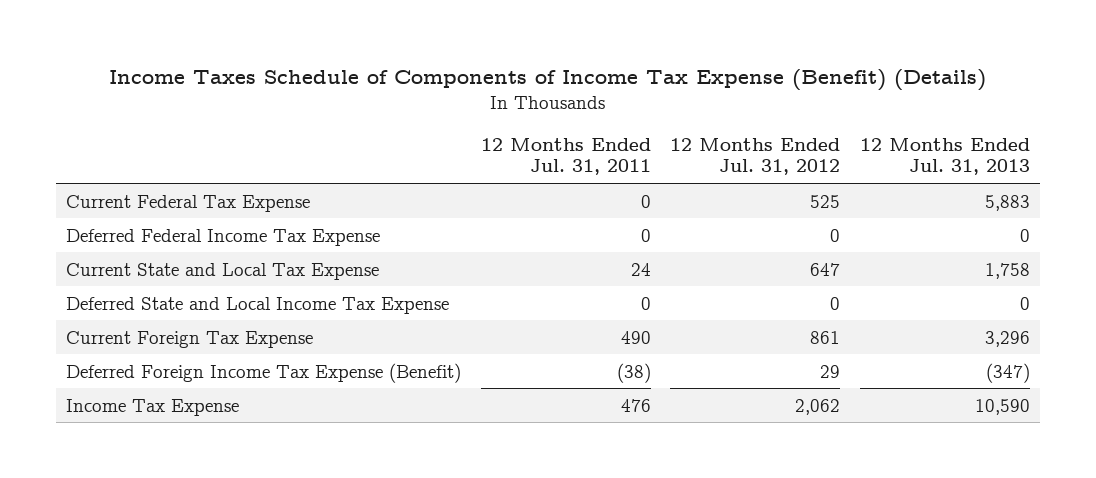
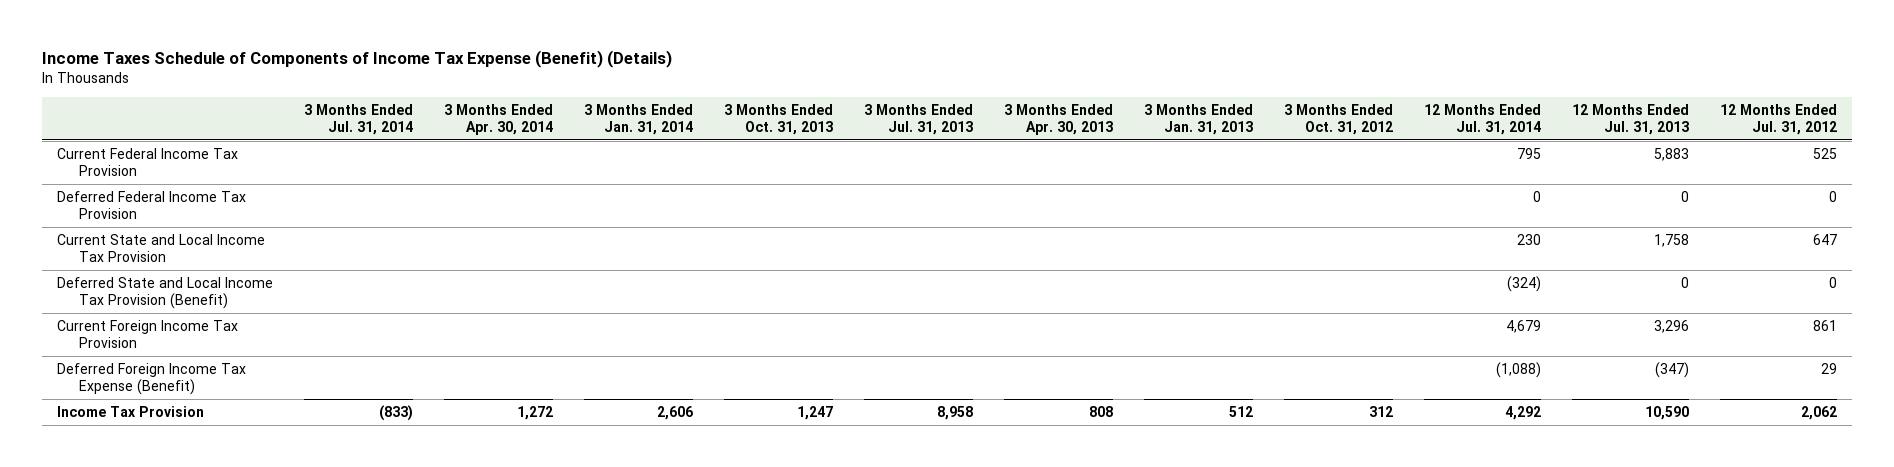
- | 12 Months Ended Jul. 31, 2011 | 12 Months Ended Jul. 31, 2012 | 12 Months Ended Jul. 31, 2013
+ | 3 Months Ended Jul. 31, 2014 | 3 Months Ended Apr. 30, 2014 | 3 Months Ended Jan. 31, 2014 | 3 Months Ended Oct. 31, 2013 | 3 Months Ended Jul. 31, 2013 | 3 Months Ended Apr. 30, 2013 | 3 Months Ended Jan. 31, 2013 | 3 Months Ended Oct. 31, 2012 | 12 Months Ended Jul. 31, 2014 | 12 Months Ended Jul. 31, 2013 | 12 Months Ended Jul. 31, 2012
- Current Federal Tax Expense | 0 | 525 | 5,883
- Deferred Federal Income Tax Expense | 0 | 0 | 0
- Current State and Local Tax Expense | 24 | 647 | 1,758
- Deferred State and Local Income Tax Expense | 0 | 0 | 0
- Current Foreign Tax Expense | 490 | 861 | 3,296
+ Current Federal Income Tax Provision | | | | | | | | | 795 | 5,883 | 525
+ Deferred Federal Income Tax Provision | | | | | | | | | 0 | 0 | 0
+ Current State and Local Income Tax Provision | | | | | | | | | 230 | 1,758 | 647
+ Deferred State and Local Income Tax Provision (Benefit) | | | | | | | | | (324) | 0 | 0
+ Current Foreign Income Tax Provision | | | | | | | | | 4,679 | 3,296 | 861
- Income Tax Expense | 476 | 2,062 | 10,590
+ Income Tax Provision | (833) | 1,272 | 2,606 | 1,247 | 8,958 | 808 | 512 | 312 | 4,292 | 10,590 | 2,062

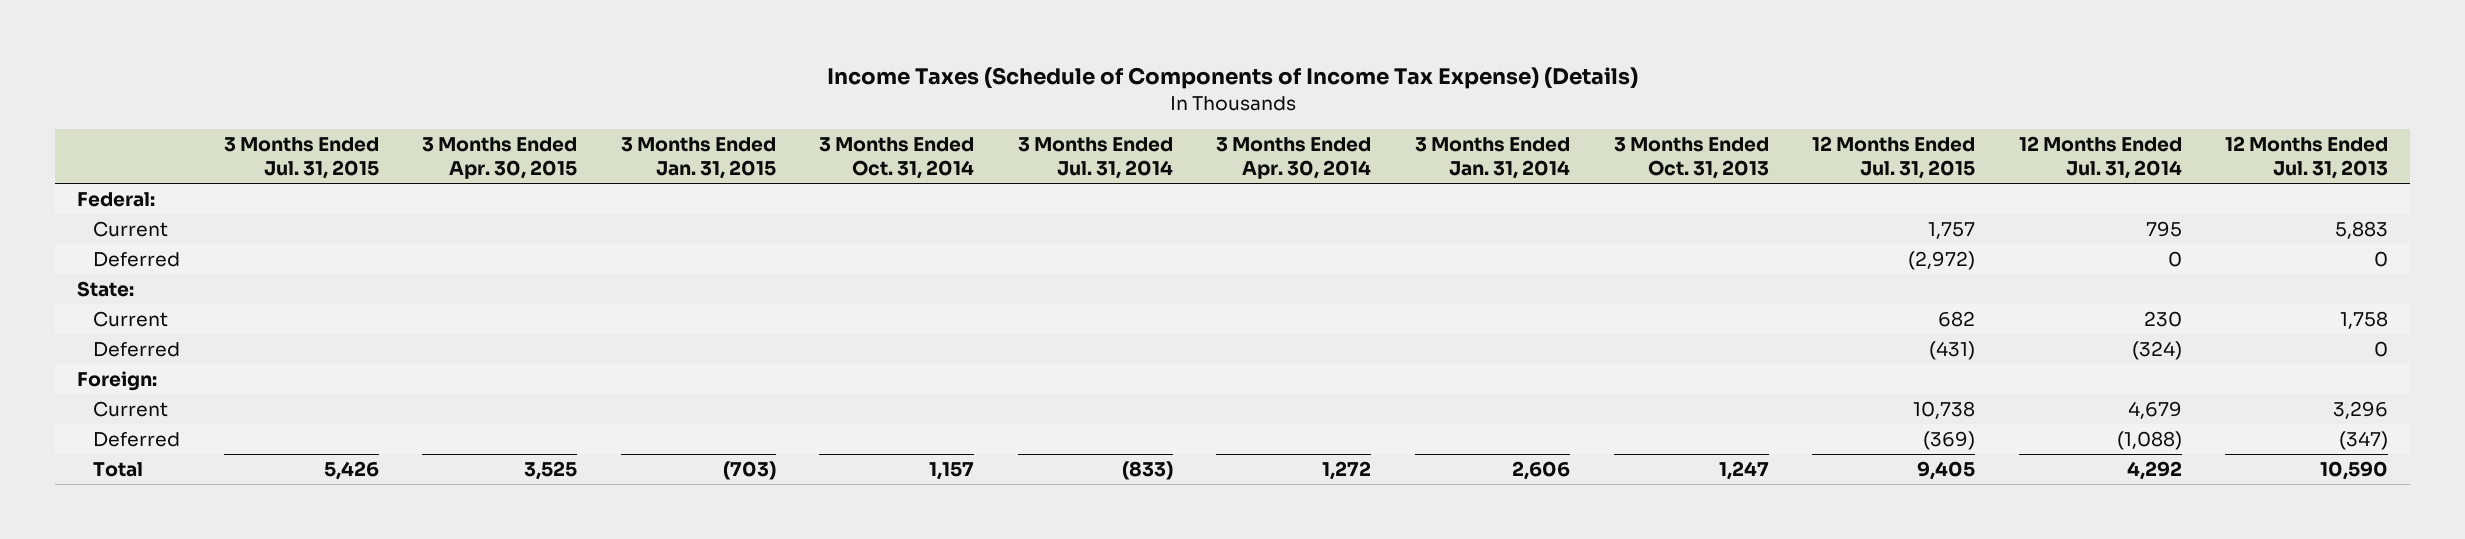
- Income Taxes Schedule of Components of Income Tax Expense (Benefit) (Details)
+ Income Taxes (Schedule of Components of Income Tax Expense) (Details)
- | 3 Months Ended Jul. 31, 2014 | 3 Months Ended Apr. 30, 2014 | 3 Months Ended Jan. 31, 2014 | 3 Months Ended Oct. 31, 2013 | 3 Months Ended Jul. 31, 2013 | 3 Months Ended Apr. 30, 2013 | 3 Months Ended Jan. 31, 2013 | 3 Months Ended Oct. 31, 2012 | 12 Months Ended Jul. 31, 2014 | 12 Months Ended Jul. 31, 2013 | 12 Months Ended Jul. 31, 2012
+ | 3 Months Ended Jul. 31, 2015 | 3 Months Ended Apr. 30, 2015 | 3 Months Ended Jan. 31, 2015 | 3 Months Ended Oct. 31, 2014 | 3 Months Ended Jul. 31, 2014 | 3 Months Ended Apr. 30, 2014 | 3 Months Ended Jan. 31, 2014 | 3 Months Ended Oct. 31, 2013 | 12 Months Ended Jul. 31, 2015 | 12 Months Ended Jul. 31, 2014 | 12 Months Ended Jul. 31, 2013
- Current Federal Income Tax Provision | | | | | | | | | 795 | 5,883 | 525
- Deferred Federal Income Tax Provision | | | | | | | | | 0 | 0 | 0
- Current State and Local Income Tax Provision | | | | | | | | | 230 | 1,758 | 647
- Deferred State and Local Income Tax Provision (Benefit) | | | | | | | | | (324) | 0 | 0
- Current Foreign Income Tax Provision | | | | | | | | | 4,679 | 3,296 | 861
- Deferred Foreign Income Tax Expense (Benefit) | | | | | | | | | (1,088) | (347) | 29
- Income Tax Provision | (833) | 1,272 | 2,606 | 1,247 | 8,958 | 808 | 512 | 312 | 4,292 | 10,590 | 2,062
+ Federal:
+ Current | | | | | | | | | 1,757 | 795 | 5,883
+ Deferred | | | | | | | | | (2,972) | 0 | 0
+ State:
+ Current | | | | | | | | | 682 | 230 | 1,758
+ Deferred | | | | | | | | | (431) | (324) | 0
+ Foreign:
+ Current | | | | | | | | | 10,738 | 4,679 | 3,296
+ Deferred | | | | | | | | | (369) | (1,088) | (347)
+ Total | 5,426 | 3,525 | (703) | 1,157 | (833) | 1,272 | 2,606 | 1,247 | 9,405 | 4,292 | 10,590

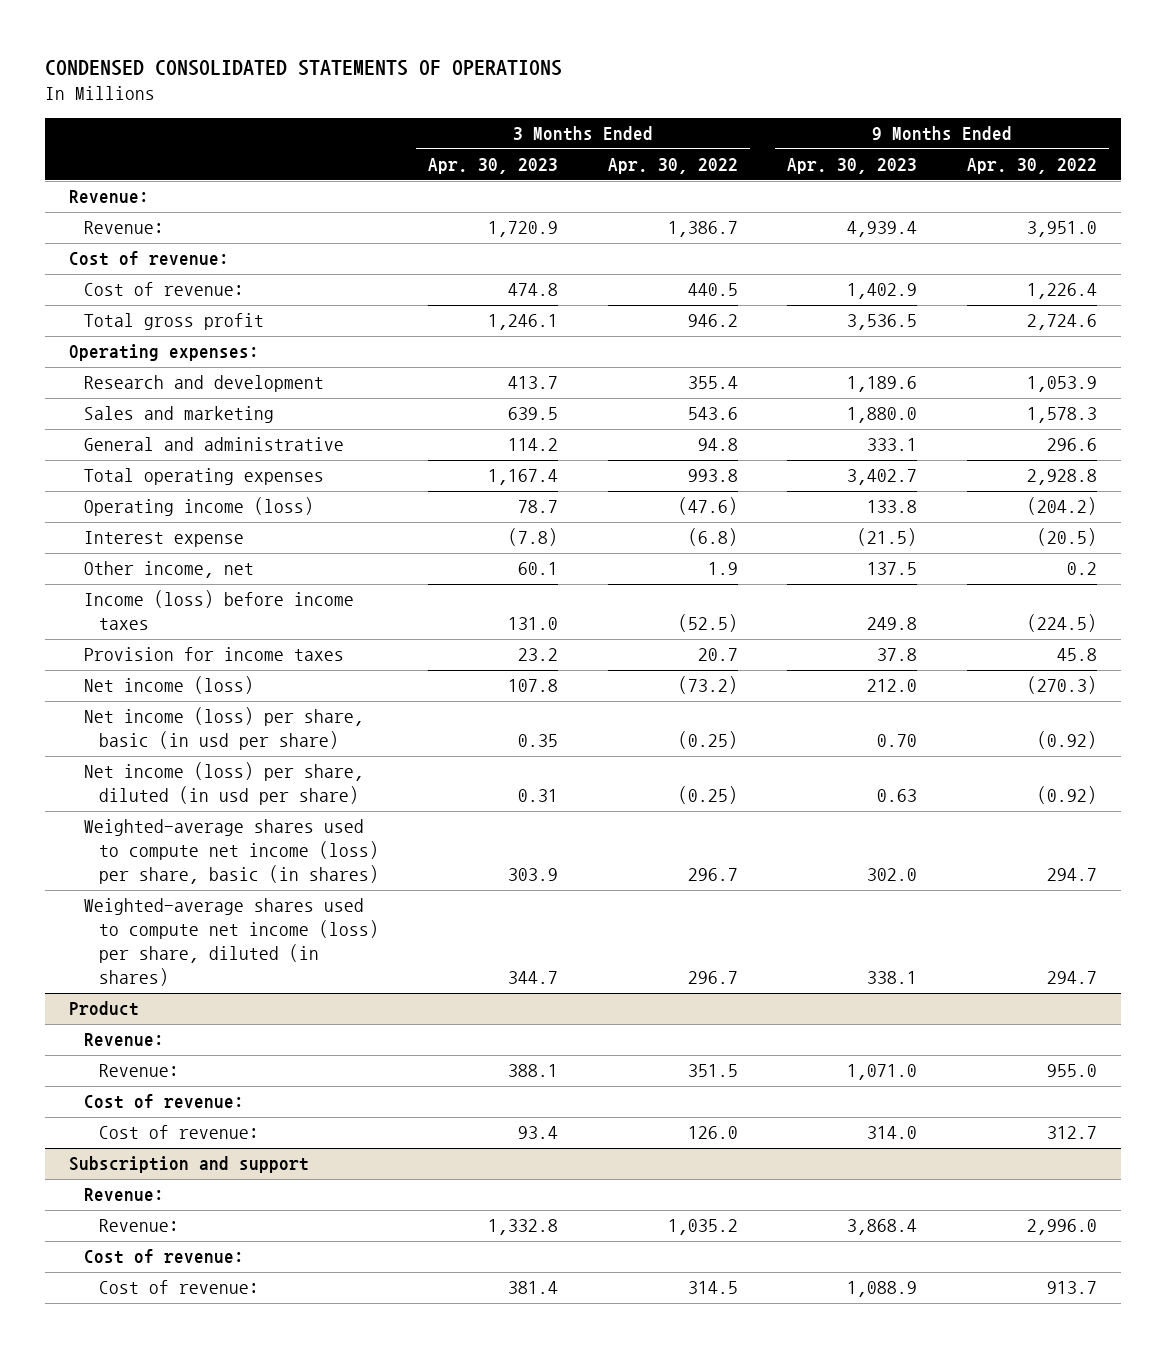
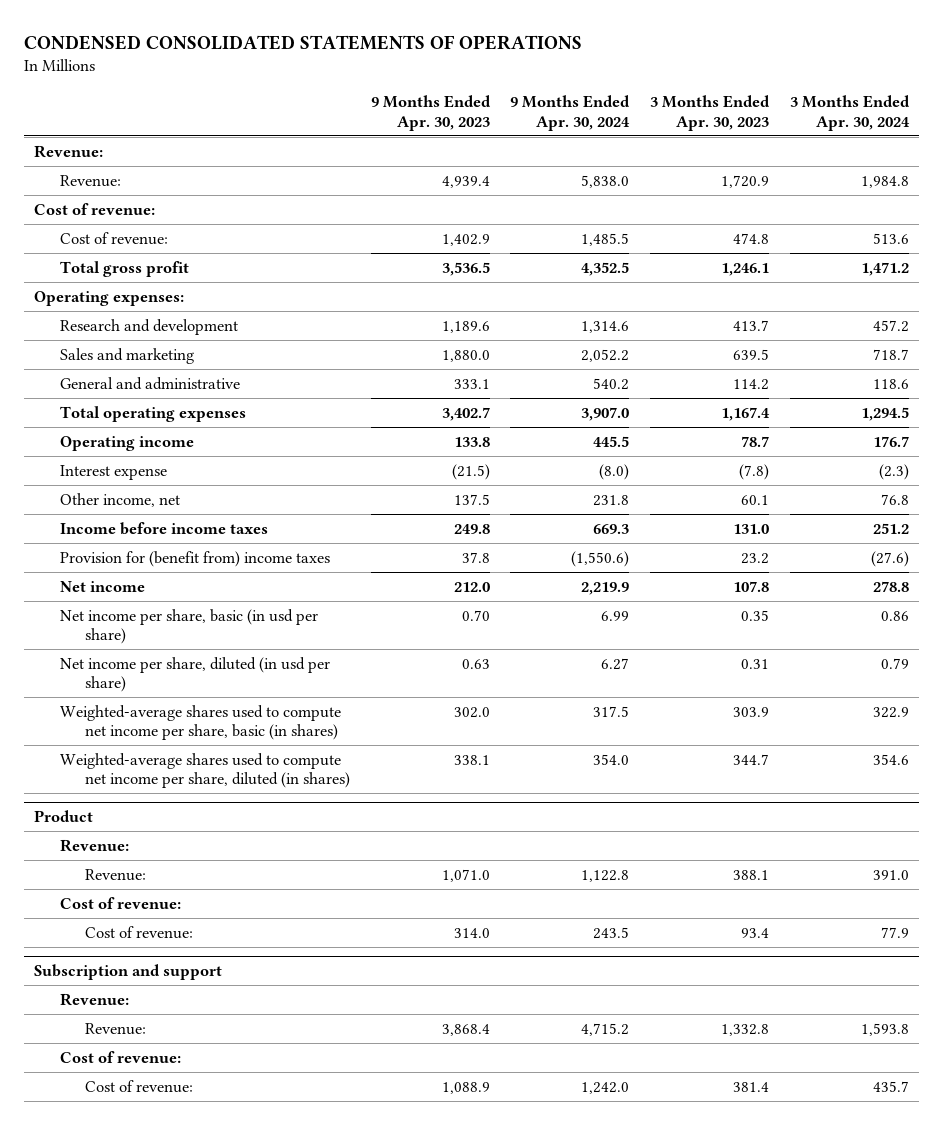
- | 3 Months Ended Apr. 30, 2023 | 3 Months Ended Apr. 30, 2022 | 9 Months Ended Apr. 30, 2023 | 9 Months Ended Apr. 30, 2022
+ | 9 Months Ended Apr. 30, 2023 | 9 Months Ended Apr. 30, 2024 | 3 Months Ended Apr. 30, 2023 | 3 Months Ended Apr. 30, 2024
- Operating income (loss) | 78.7 | (47.6) | 133.8 | (204.2)
+ Operating income | 133.8 | 445.5 | 78.7 | 176.7
- Income (loss) before income taxes | 131.0 | (52.5) | 249.8 | (224.5)
- Provision for income taxes | 23.2 | 20.7 | 37.8 | 45.8
- Net income (loss) | 107.8 | (73.2) | 212.0 | (270.3)
- Net income (loss) per share, basic (in usd per share) | 0.35 | (0.25) | 0.70 | (0.92)
- Net income (loss) per share, diluted (in usd per share) | 0.31 | (0.25) | 0.63 | (0.92)
- Weighted-average shares used to compute net income (loss) per share, basic (in shares) | 303.9 | 296.7 | 302.0 | 294.7
- Weighted-average shares used to compute net income (loss) per share, diluted (in shares) | 344.7 | 296.7 | 338.1 | 294.7
+ Income before income taxes | 249.8 | 669.3 | 131.0 | 251.2
+ Provision for (benefit from) income taxes | 37.8 | (1,550.6) | 23.2 | (27.6)
+ Net income | 212.0 | 2,219.9 | 107.8 | 278.8
+ Net income per share, basic (in usd per share) | 0.70 | 6.99 | 0.35 | 0.86
+ Net income per share, diluted (in usd per share) | 0.63 | 6.27 | 0.31 | 0.79
+ Weighted-average shares used to compute net income per share, basic (in shares) | 302.0 | 317.5 | 303.9 | 322.9
+ Weighted-average shares used to compute net income per share, diluted (in shares) | 338.1 | 354.0 | 344.7 | 354.6

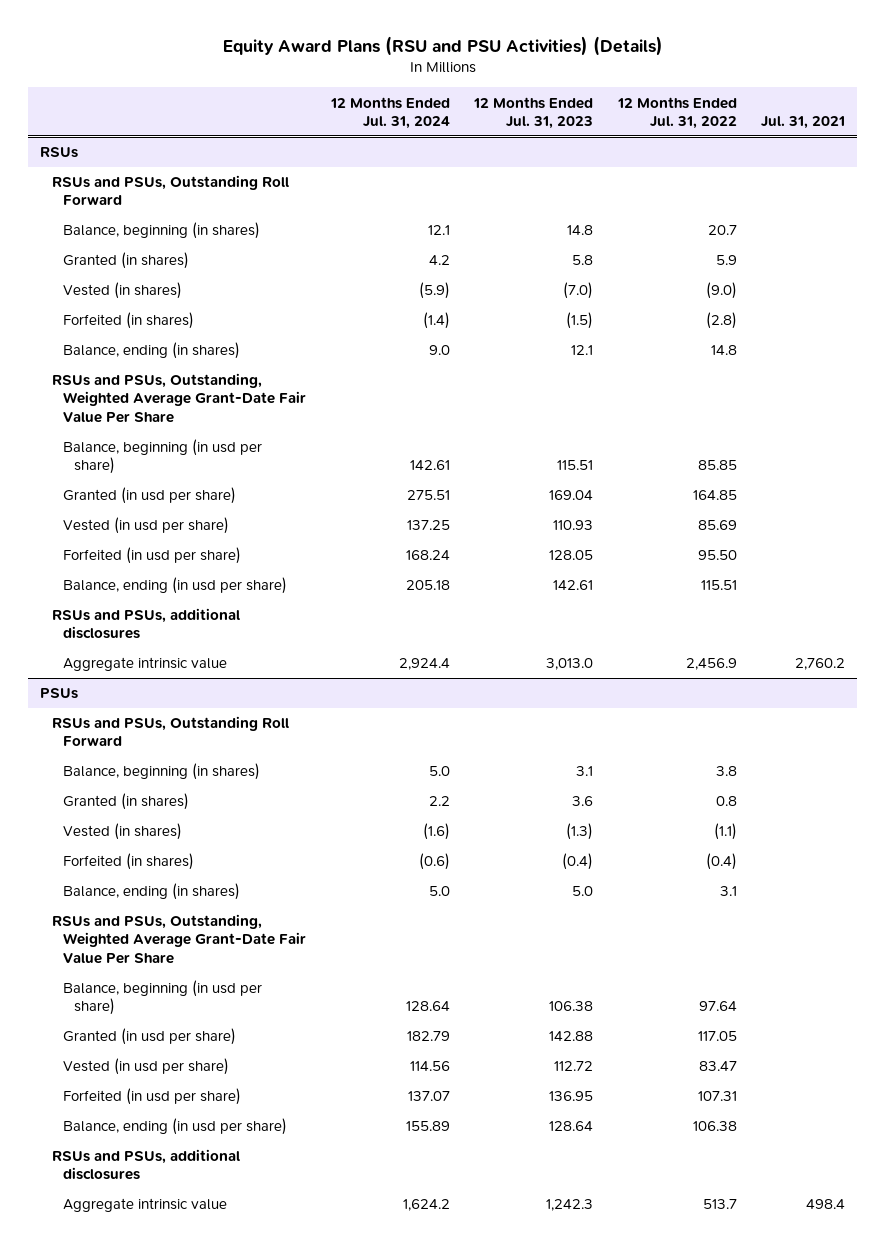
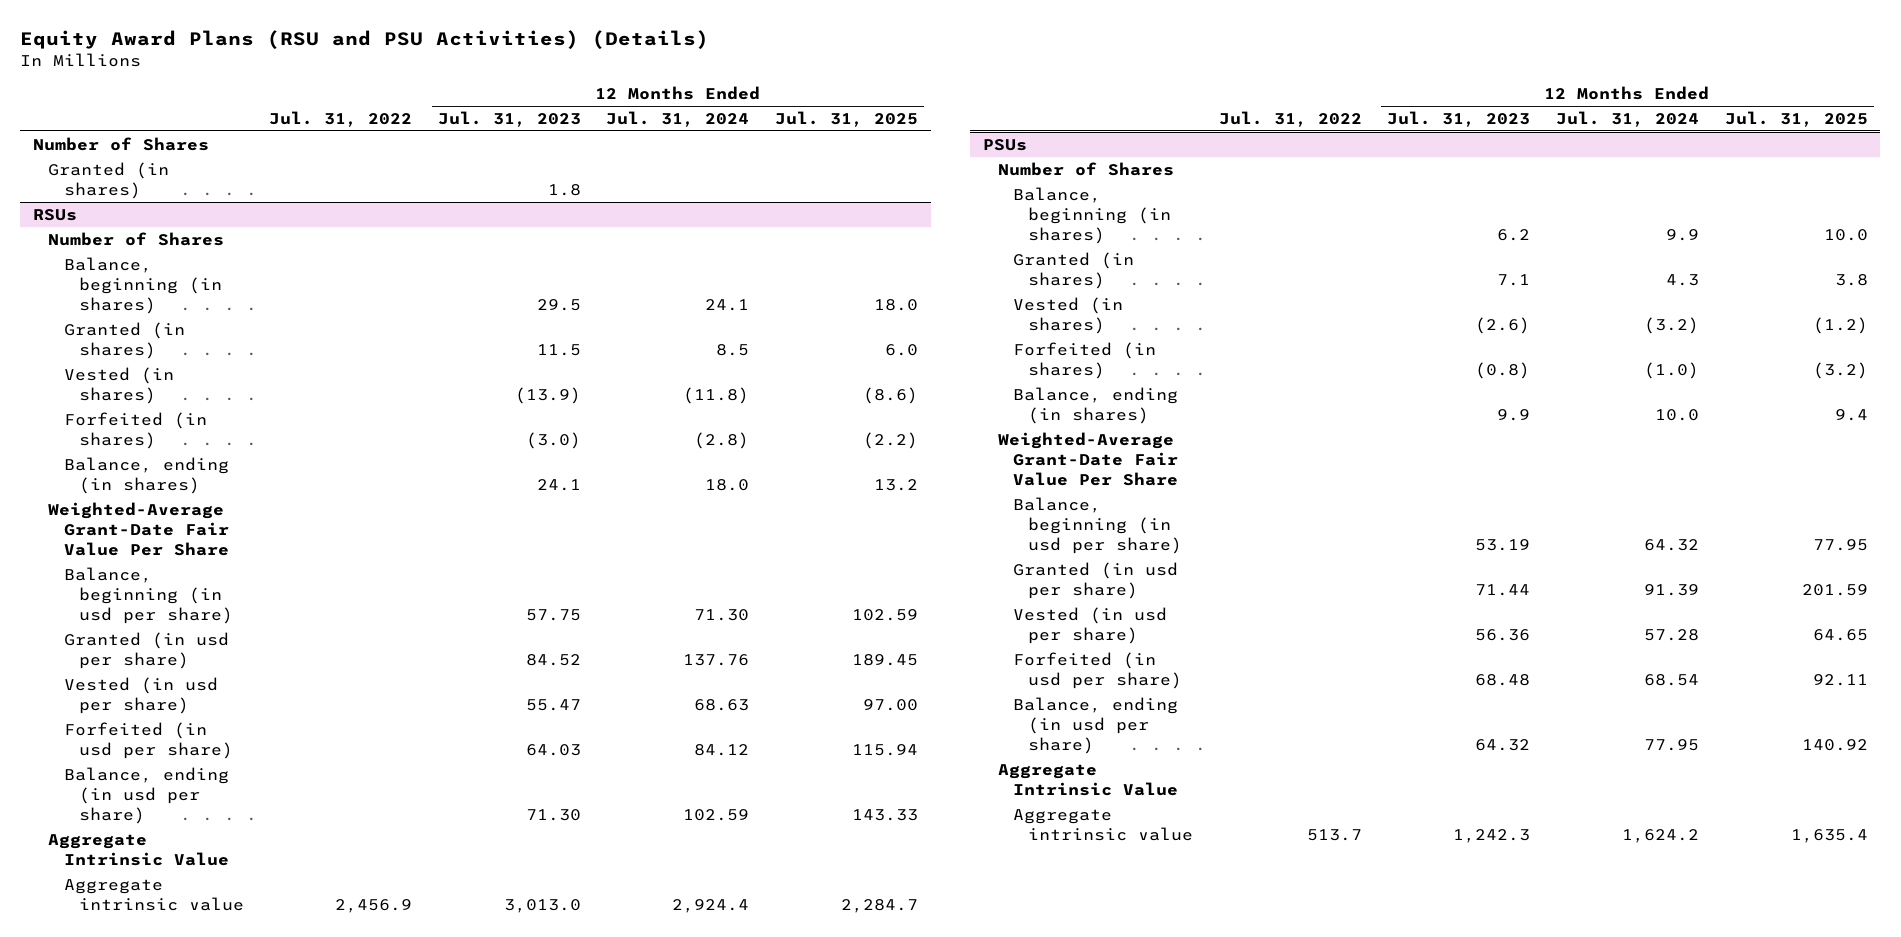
- | 12 Months Ended Jul. 31, 2024 | 12 Months Ended Jul. 31, 2023 | 12 Months Ended Jul. 31, 2022 | Jul. 31, 2021
+ | Jul. 31, 2022 | 12 Months Ended Jul. 31, 2023 | 12 Months Ended Jul. 31, 2024 | 12 Months Ended Jul. 31, 2025
+ Number of Shares
+ Granted (in shares) | | 1.8 | |
@ RSUs
- RSUs and PSUs, Outstanding Roll Forward
- Balance, beginning (in shares) | 12.1 | 14.8 | 20.7 |
- Granted (in shares) | 4.2 | 5.8 | 5.9 |
- Vested (in shares) | (5.9) | (7.0) | (9.0) |
- Forfeited (in shares) | (1.4) | (1.5) | (2.8) |
- Balance, ending (in shares) | 9.0 | 12.1 | 14.8 |
- RSUs and PSUs, Outstanding, Weighted Average Grant-Date Fair Value Per Share
- Balance, beginning (in usd per share) | 142.61 | 115.51 | 85.85 |
- Granted (in usd per share) | 275.51 | 169.04 | 164.85 |
- Vested (in usd per share) | 137.25 | 110.93 | 85.69 |
- Forfeited (in usd per share) | 168.24 | 128.05 | 95.50 |
- Balance, ending (in usd per share) | 205.18 | 142.61 | 115.51 |
- RSUs and PSUs, additional disclosures
+ Number of Shares
+ Balance, beginning (in shares) | | 29.5 | 24.1 | 18.0
+ Granted (in shares) | | 11.5 | 8.5 | 6.0
+ Vested (in shares) | | (13.9) | (11.8) | (8.6)
+ Forfeited (in shares) | | (3.0) | (2.8) | (2.2)
+ Balance, ending (in shares) | | 24.1 | 18.0 | 13.2
+ Weighted-Average Grant-Date Fair Value Per Share
+ Balance, beginning (in usd per share) | | 57.75 | 71.30 | 102.59
+ Granted (in usd per share) | | 84.52 | 137.76 | 189.45
+ Vested (in usd per share) | | 55.47 | 68.63 | 97.00
+ Forfeited (in usd per share) | | 64.03 | 84.12 | 115.94
+ Balance, ending (in usd per share) | | 71.30 | 102.59 | 143.33
+ Aggregate Intrinsic Value
@ PSUs
- RSUs and PSUs, Outstanding Roll Forward
- Balance, beginning (in shares) | 5.0 | 3.1 | 3.8 |
- Granted (in shares) | 2.2 | 3.6 | 0.8 |
- Vested (in shares) | (1.6) | (1.3) | (1.1) |
- Forfeited (in shares) | (0.6) | (0.4) | (0.4) |
- Balance, ending (in shares) | 5.0 | 5.0 | 3.1 |
- RSUs and PSUs, Outstanding, Weighted Average Grant-Date Fair Value Per Share
- Balance, beginning (in usd per share) | 128.64 | 106.38 | 97.64 |
- Granted (in usd per share) | 182.79 | 142.88 | 117.05 |
- Vested (in usd per share) | 114.56 | 112.72 | 83.47 |
- Forfeited (in usd per share) | 137.07 | 136.95 | 107.31 |
- Balance, ending (in usd per share) | 155.89 | 128.64 | 106.38 |
- RSUs and PSUs, additional disclosures
+ Number of Shares
+ Balance, beginning (in shares) | | 6.2 | 9.9 | 10.0
+ Granted (in shares) | | 7.1 | 4.3 | 3.8
+ Vested (in shares) | | (2.6) | (3.2) | (1.2)
+ Forfeited (in shares) | | (0.8) | (1.0) | (3.2)
+ Balance, ending (in shares) | | 9.9 | 10.0 | 9.4
+ Weighted-Average Grant-Date Fair Value Per Share
+ Balance, beginning (in usd per share) | | 53.19 | 64.32 | 77.95
+ Granted (in usd per share) | | 71.44 | 91.39 | 201.59
+ Vested (in usd per share) | | 56.36 | 57.28 | 64.65
+ Forfeited (in usd per share) | | 68.48 | 68.54 | 92.11
+ Balance, ending (in usd per share) | | 64.32 | 77.95 | 140.92
+ Aggregate Intrinsic Value

